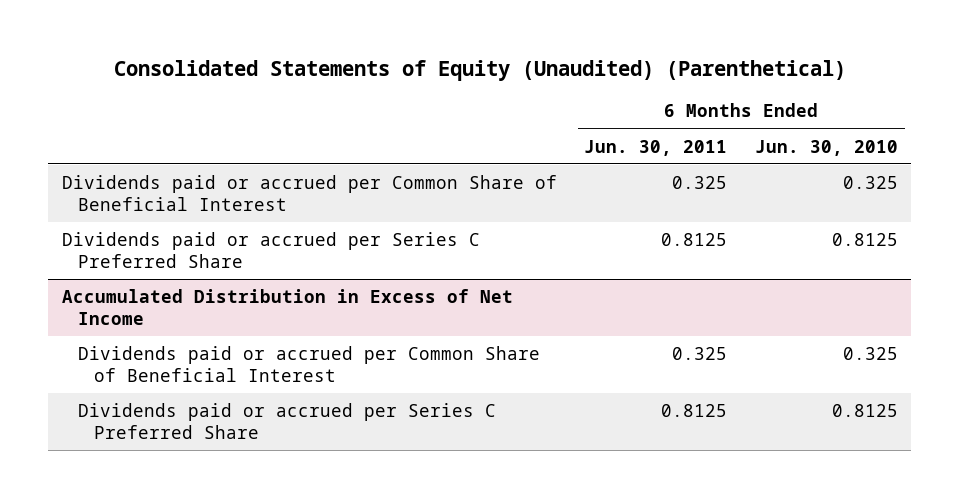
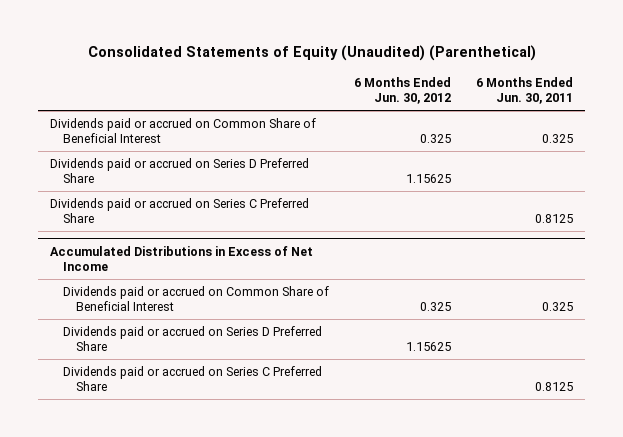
- | 6 Months Ended Jun. 30, 2011 | 6 Months Ended Jun. 30, 2010
+ | 6 Months Ended Jun. 30, 2012 | 6 Months Ended Jun. 30, 2011
- Dividends paid or accrued per Common Share of Beneficial Interest | 0.325 | 0.325
- Dividends paid or accrued per Series C Preferred Share | 0.8125 | 0.8125
- Accumulated Distribution in Excess of Net Income
- Dividends paid or accrued per Common Share of Beneficial Interest | 0.325 | 0.325
- Dividends paid or accrued per Series C Preferred Share | 0.8125 | 0.8125
+ Dividends paid or accrued on Common Share of Beneficial Interest | 0.325 | 0.325
+ Dividends paid or accrued on Series D Preferred Share | 1.15625 |
+ Dividends paid or accrued on Series C Preferred Share | | 0.8125
+ Accumulated Distributions in Excess of Net Income
+ Dividends paid or accrued on Common Share of Beneficial Interest | 0.325 | 0.325
+ Dividends paid or accrued on Series D Preferred Share | 1.15625 |
+ Dividends paid or accrued on Series C Preferred Share | | 0.8125

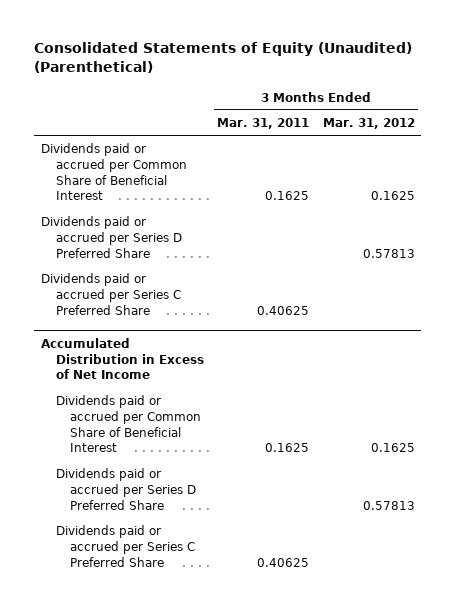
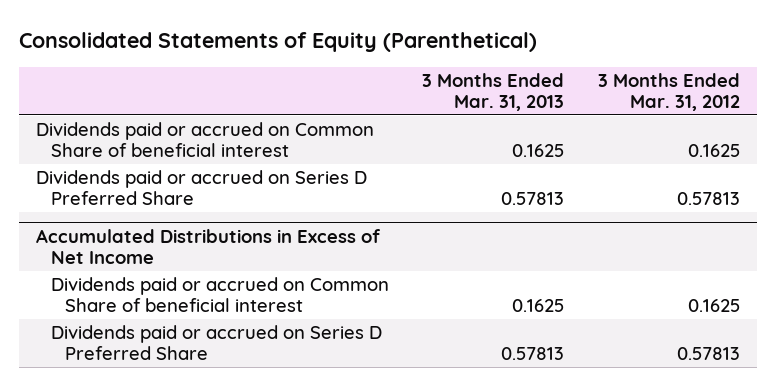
- Consolidated Statements of Equity (Unaudited) (Parenthetical)
+ Consolidated Statements of Equity (Parenthetical)
- | 3 Months Ended Mar. 31, 2011 | 3 Months Ended Mar. 31, 2012
+ | 3 Months Ended Mar. 31, 2013 | 3 Months Ended Mar. 31, 2012
- Dividends paid or accrued per Common Share of Beneficial Interest | 0.1625 | 0.1625
- Dividends paid or accrued per Series D Preferred Share | | 0.57813
- Dividends paid or accrued per Series C Preferred Share | 0.40625 |
- Accumulated Distribution in Excess of Net Income
- Dividends paid or accrued per Common Share of Beneficial Interest | 0.1625 | 0.1625
- Dividends paid or accrued per Series D Preferred Share | | 0.57813
- Dividends paid or accrued per Series C Preferred Share | 0.40625 |
+ Dividends paid or accrued on Common Share of beneficial interest | 0.1625 | 0.1625
+ Dividends paid or accrued on Series D Preferred Share | 0.57813 | 0.57813
+ Accumulated Distributions in Excess of Net Income
+ Dividends paid or accrued on Common Share of beneficial interest | 0.1625 | 0.1625
+ Dividends paid or accrued on Series D Preferred Share | 0.57813 | 0.57813

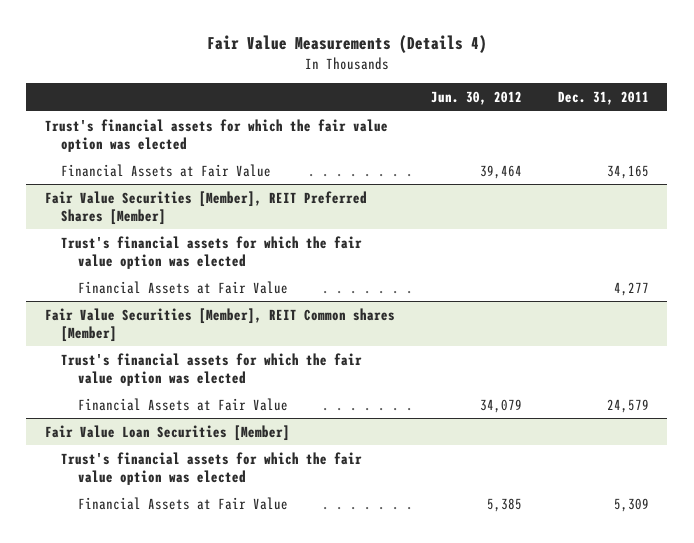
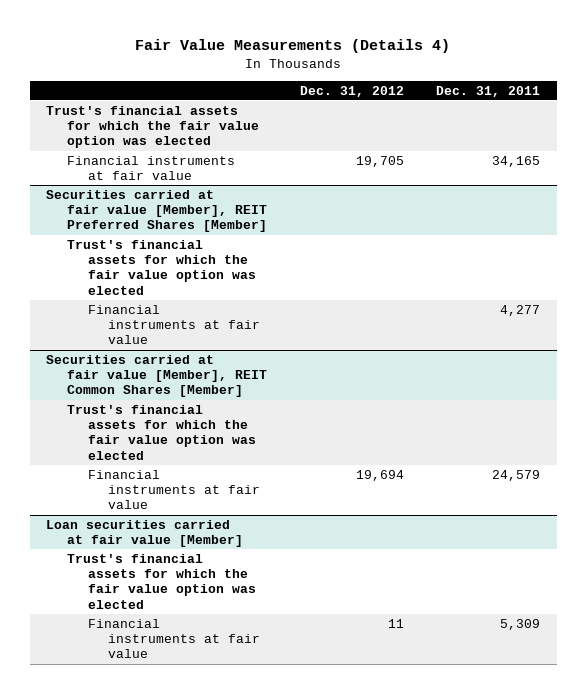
- | Jun. 30, 2012 | Dec. 31, 2011
+ | Dec. 31, 2012 | Dec. 31, 2011
- Financial Assets at Fair Value | 39,464 | 34,165
- Fair Value Securities [Member], REIT Preferred Shares [Member]
+ Financial instruments at fair value | 19,705 | 34,165
+ Securities carried at fair value [Member], REIT Preferred Shares [Member]
- Financial Assets at Fair Value | | 4,277
- Fair Value Securities [Member], REIT Common shares [Member]
+ Financial instruments at fair value | | 4,277
+ Securities carried at fair value [Member], REIT Common Shares [Member]
- Financial Assets at Fair Value | 34,079 | 24,579
- Fair Value Loan Securities [Member]
+ Financial instruments at fair value | 19,694 | 24,579
+ Loan securities carried at fair value [Member]
- Financial Assets at Fair Value | 5,385 | 5,309
+ Financial instruments at fair value | 11 | 5,309

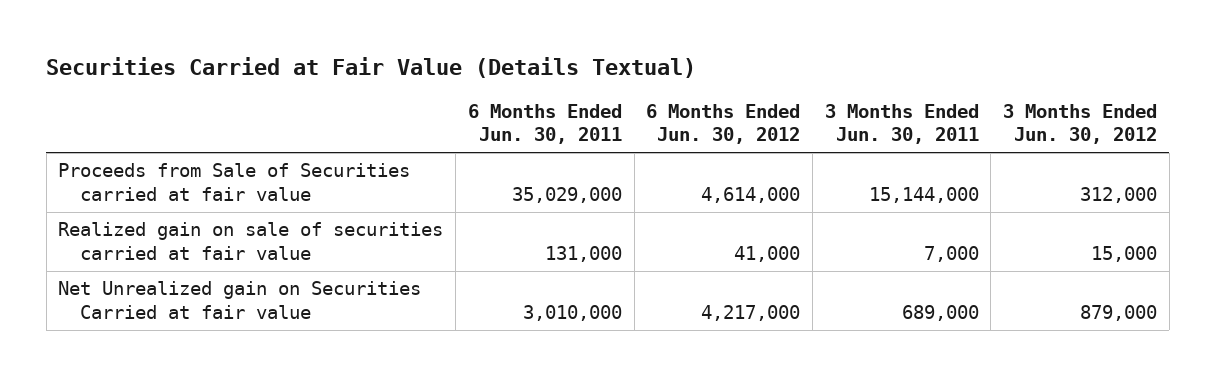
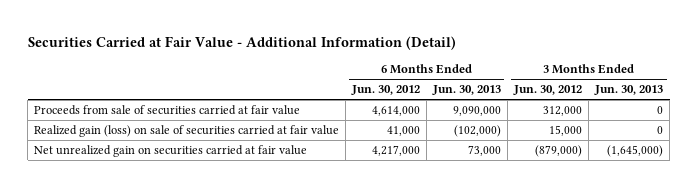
- Securities Carried at Fair Value (Details Textual)
+ Securities Carried at Fair Value - Additional Information (Detail)
- | 6 Months Ended Jun. 30, 2011 | 6 Months Ended Jun. 30, 2012 | 3 Months Ended Jun. 30, 2011 | 3 Months Ended Jun. 30, 2012
+ | 6 Months Ended Jun. 30, 2012 | 6 Months Ended Jun. 30, 2013 | 3 Months Ended Jun. 30, 2012 | 3 Months Ended Jun. 30, 2013
- Proceeds from Sale of Securities carried at fair value | 35,029,000 | 4,614,000 | 15,144,000 | 312,000
- Realized gain on sale of securities carried at fair value | 131,000 | 41,000 | 7,000 | 15,000
- Net Unrealized gain on Securities Carried at fair value | 3,010,000 | 4,217,000 | 689,000 | 879,000
+ Proceeds from sale of securities carried at fair value | 4,614,000 | 9,090,000 | 312,000 | 0
+ Realized gain (loss) on sale of securities carried at fair value | 41,000 | (102,000) | 15,000 | 0
+ Net unrealized gain on securities carried at fair value | 4,217,000 | 73,000 | (879,000) | (1,645,000)

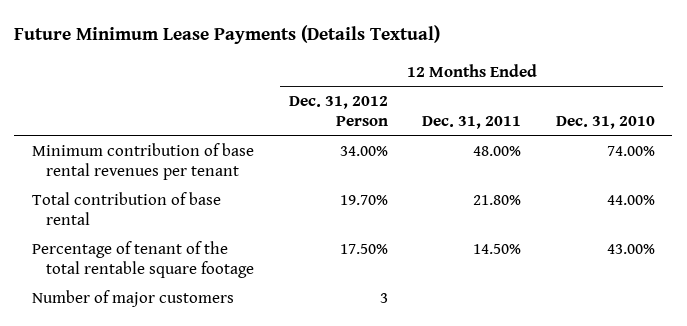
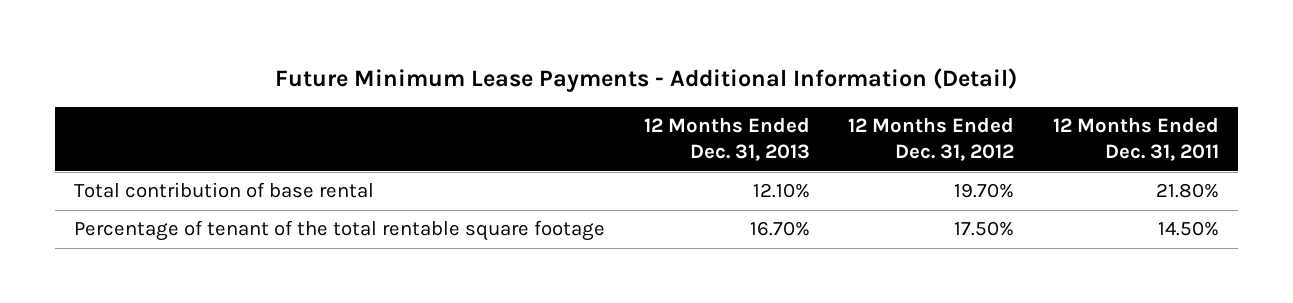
- Future Minimum Lease Payments (Details Textual)
+ Future Minimum Lease Payments - Additional Information (Detail)
- | 12 Months Ended Dec. 31, 2012 Person | 12 Months Ended Dec. 31, 2011 | 12 Months Ended Dec. 31, 2010
+ | 12 Months Ended Dec. 31, 2013 | 12 Months Ended Dec. 31, 2012 | 12 Months Ended Dec. 31, 2011
- Minimum contribution of base rental revenues per tenant | 34.00% | 48.00% | 74.00%
- Number of major customers | 3 | |

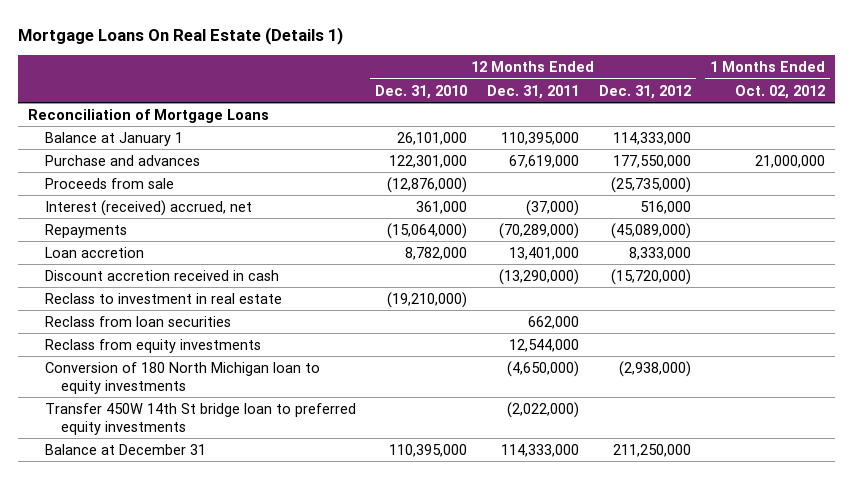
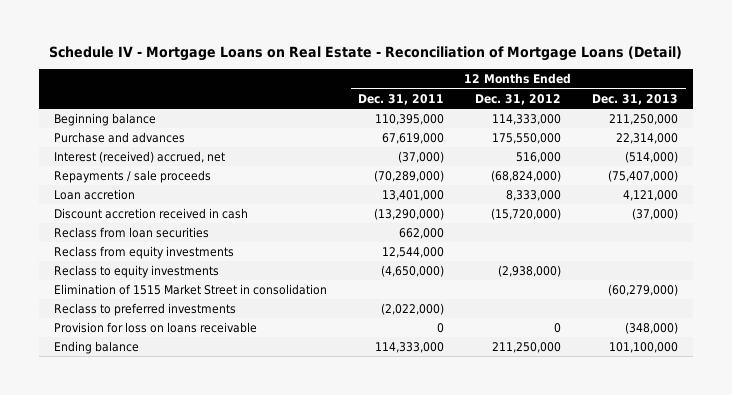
- Mortgage Loans On Real Estate (Details 1)
+ Schedule IV - Mortgage Loans on Real Estate - Reconciliation of Mortgage Loans (Detail)
- | 12 Months Ended Dec. 31, 2010 | 12 Months Ended Dec. 31, 2011 | 12 Months Ended Dec. 31, 2012 | 1 Months Ended Oct. 02, 2012
+ | 12 Months Ended Dec. 31, 2011 | 12 Months Ended Dec. 31, 2012 | 12 Months Ended Dec. 31, 2013
- Reconciliation of Mortgage Loans
- Balance at January 1 | 26,101,000 | 110,395,000 | 114,333,000 |
- Purchase and advances | 122,301,000 | 67,619,000 | 177,550,000 | 21,000,000
- Proceeds from sale | (12,876,000) | | (25,735,000) |
+ Beginning balance | 110,395,000 | 114,333,000 | 211,250,000
+ Purchase and advances | 67,619,000 | 175,550,000 | 22,314,000
- Repayments | (15,064,000) | (70,289,000) | (45,089,000) |
+ Repayments / sale proceeds | (70,289,000) | (68,824,000) | (75,407,000)
- Reclass to investment in real estate | (19,210,000) | | |
- Conversion of 180 North Michigan loan to equity investments | | (4,650,000) | (2,938,000) |
- Transfer 450W 14th St bridge loan to preferred equity investments | | (2,022,000) | |
- Balance at December 31 | 110,395,000 | 114,333,000 | 211,250,000 |
+ Reclass to equity investments | (4,650,000) | (2,938,000) |
+ Elimination of 1515 Market Street in consolidation | | | (60,279,000)
+ Reclass to preferred investments | (2,022,000) | |
+ Provision for loss on loans receivable | 0 | 0 | (348,000)
+ Ending balance | 114,333,000 | 211,250,000 | 101,100,000

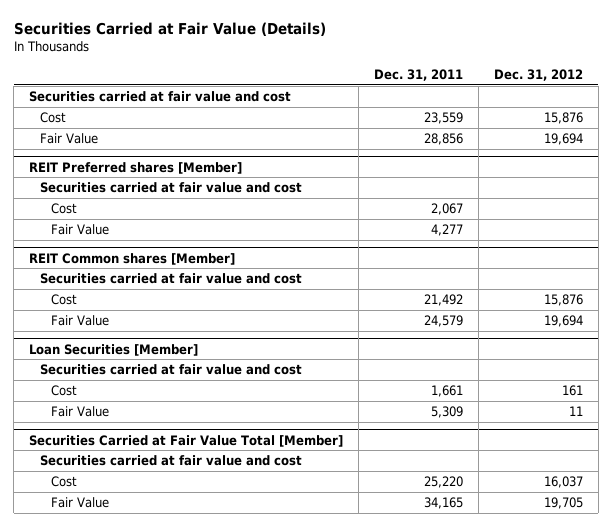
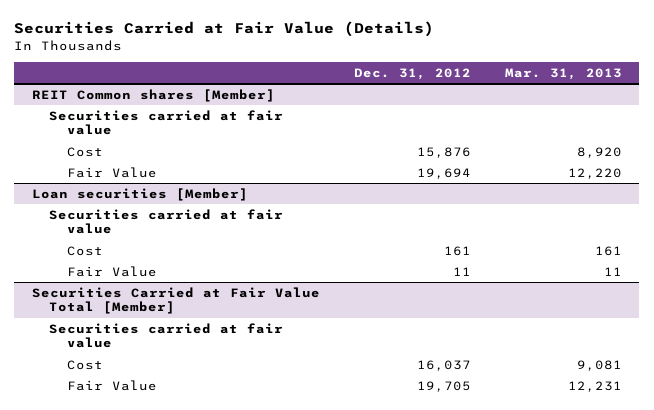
- | Dec. 31, 2011 | Dec. 31, 2012
+ | Dec. 31, 2012 | Mar. 31, 2013
- Securities carried at fair value and cost
- Cost | 23,559 | 15,876
- Fair Value | 28,856 | 19,694
- REIT Preferred shares [Member]
- Securities carried at fair value and cost
- Cost | 2,067 |
- Fair Value | 4,277 |
@ REIT Common shares [Member]
- Securities carried at fair value and cost
+ Securities carried at fair value
- Loan Securities [Member]
- Securities carried at fair value and cost
+ Loan securities [Member]
+ Securities carried at fair value
@ Securities Carried at Fair Value Total [Member]
- Securities carried at fair value and cost
+ Securities carried at fair value

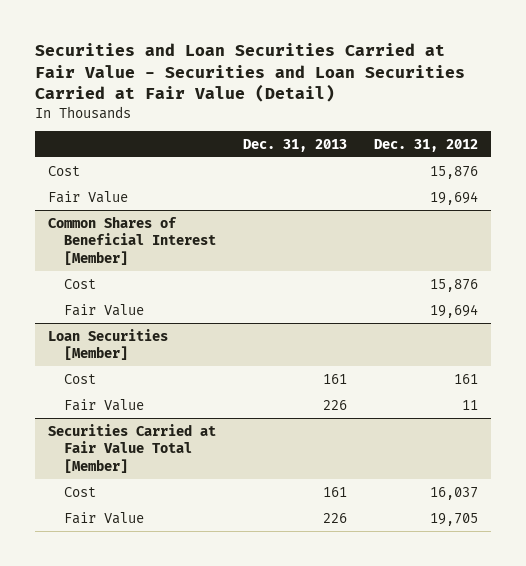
- Securities Carried at Fair Value (Details)
+ Securities and Loan Securities Carried at Fair Value - Securities and Loan Securities Carried at Fair Value (Detail)
- | Dec. 31, 2012 | Mar. 31, 2013
+ | Dec. 31, 2013 | Dec. 31, 2012
- REIT Common shares [Member]
- Securities carried at fair value
- Loan securities [Member]
- Securities carried at fair value
+ Common Shares of Beneficial Interest [Member]
+ Cost | | 15,876
+ Fair Value | | 19,694
+ Loan Securities [Member]
@ Securities Carried at Fair Value Total [Member]
- Securities carried at fair value

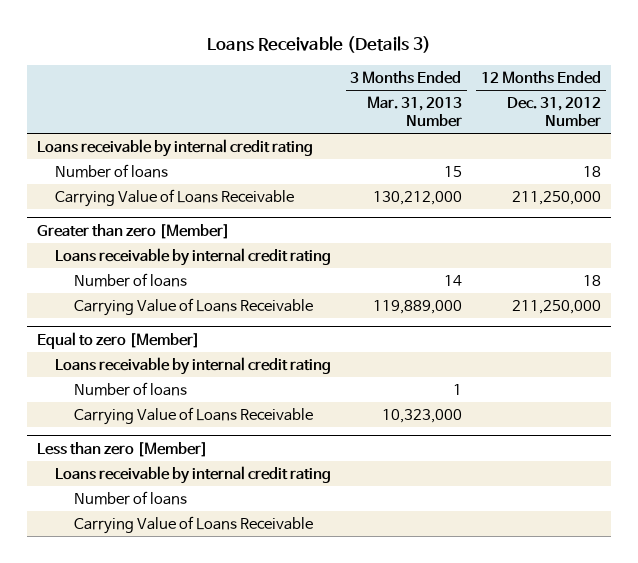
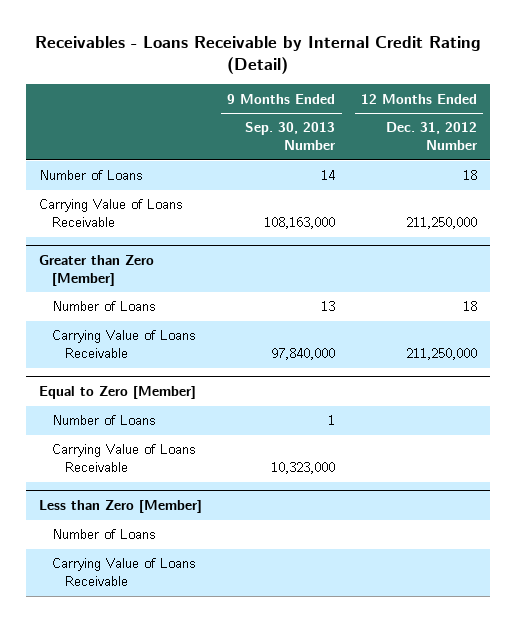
- Loans Receivable (Details 3)
+ Receivables - Loans Receivable by Internal Credit Rating (Detail)
- | 3 Months Ended Mar. 31, 2013 Number | 12 Months Ended Dec. 31, 2012 Number
+ | 9 Months Ended Sep. 30, 2013 Number | 12 Months Ended Dec. 31, 2012 Number
- Loans receivable by internal credit rating
- Number of loans | 15 | 18
+ Number of Loans | 14 | 18
- Greater than zero [Member]
- Loans receivable by internal credit rating
- Number of loans | 14 | 18
+ Greater than Zero [Member]
+ Number of Loans | 13 | 18
- Equal to zero [Member]
- Loans receivable by internal credit rating
- Number of loans | 1 |
+ Equal to Zero [Member]
+ Number of Loans | 1 |
- Less than zero [Member]
- Loans receivable by internal credit rating
- Number of loans
+ Less than Zero [Member]
+ Number of Loans

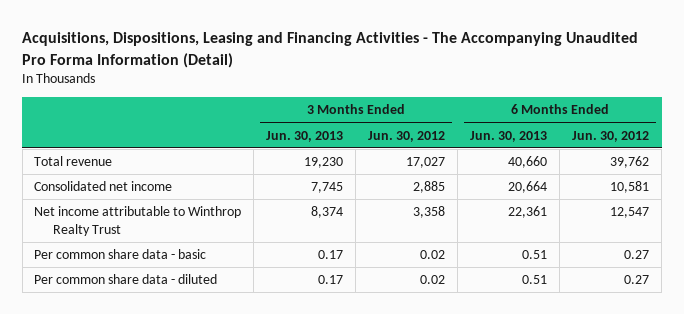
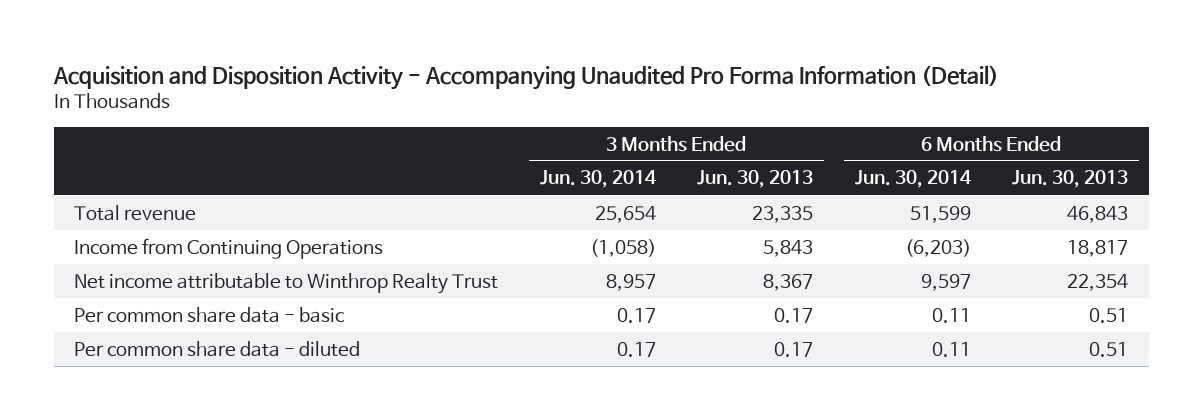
- Acquisitions, Dispositions, Leasing and Financing Activities - The Accompanying Unaudited Pro Forma Information (Detail)
+ Acquisition and Disposition Activity - Accompanying Unaudited Pro Forma Information (Detail)
- | 3 Months Ended Jun. 30, 2013 | 3 Months Ended Jun. 30, 2012 | 6 Months Ended Jun. 30, 2013 | 6 Months Ended Jun. 30, 2012
+ | 3 Months Ended Jun. 30, 2014 | 3 Months Ended Jun. 30, 2013 | 6 Months Ended Jun. 30, 2014 | 6 Months Ended Jun. 30, 2013
- Total revenue | 19,230 | 17,027 | 40,660 | 39,762
- Consolidated net income | 7,745 | 2,885 | 20,664 | 10,581
- Net income attributable to Winthrop Realty Trust | 8,374 | 3,358 | 22,361 | 12,547
+ Total revenue | 25,654 | 23,335 | 51,599 | 46,843
+ Income from Continuing Operations | (1,058) | 5,843 | (6,203) | 18,817
+ Net income attributable to Winthrop Realty Trust | 8,957 | 8,367 | 9,597 | 22,354

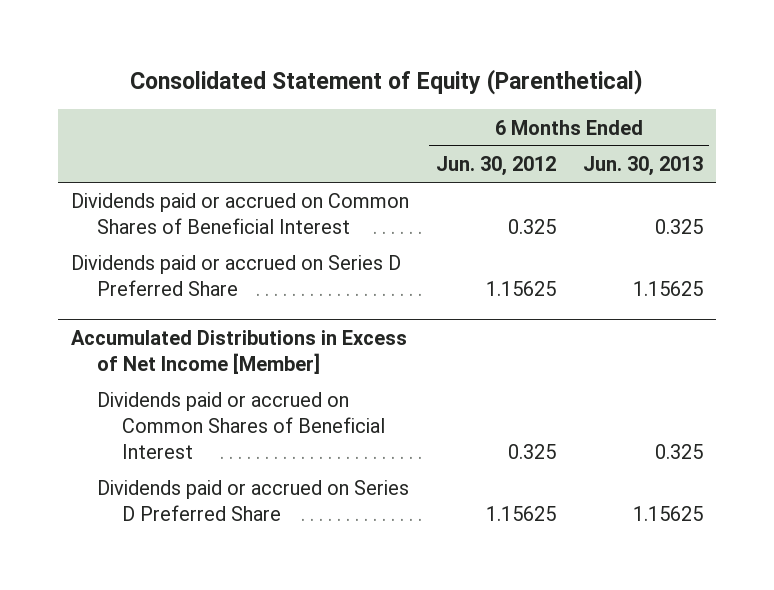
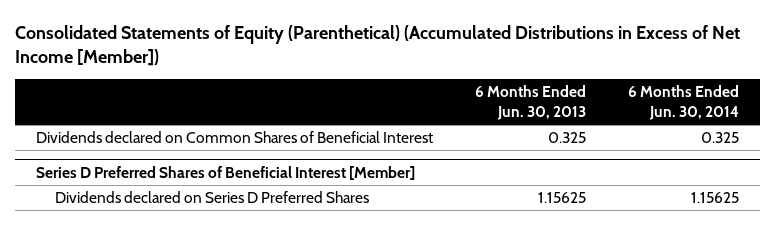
- Consolidated Statement of Equity (Parenthetical)
+ Consolidated Statements of Equity (Parenthetical) (Accumulated Distributions in Excess of Net Income [Member])
- | 6 Months Ended Jun. 30, 2012 | 6 Months Ended Jun. 30, 2013
+ | 6 Months Ended Jun. 30, 2013 | 6 Months Ended Jun. 30, 2014
- Dividends paid or accrued on Common Shares of Beneficial Interest | 0.325 | 0.325
- Dividends paid or accrued on Series D Preferred Share | 1.15625 | 1.15625
- Accumulated Distributions in Excess of Net Income [Member]
- Dividends paid or accrued on Common Shares of Beneficial Interest | 0.325 | 0.325
- Dividends paid or accrued on Series D Preferred Share | 1.15625 | 1.15625
+ Dividends declared on Common Shares of Beneficial Interest | 0.325 | 0.325
+ Series D Preferred Shares of Beneficial Interest [Member]
+ Dividends declared on Series D Preferred Shares | 1.15625 | 1.15625

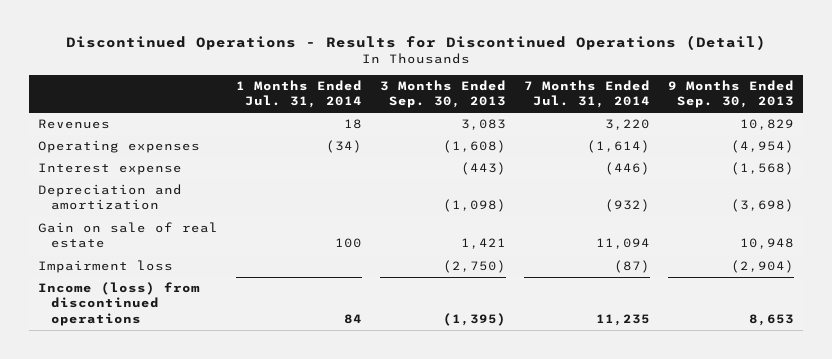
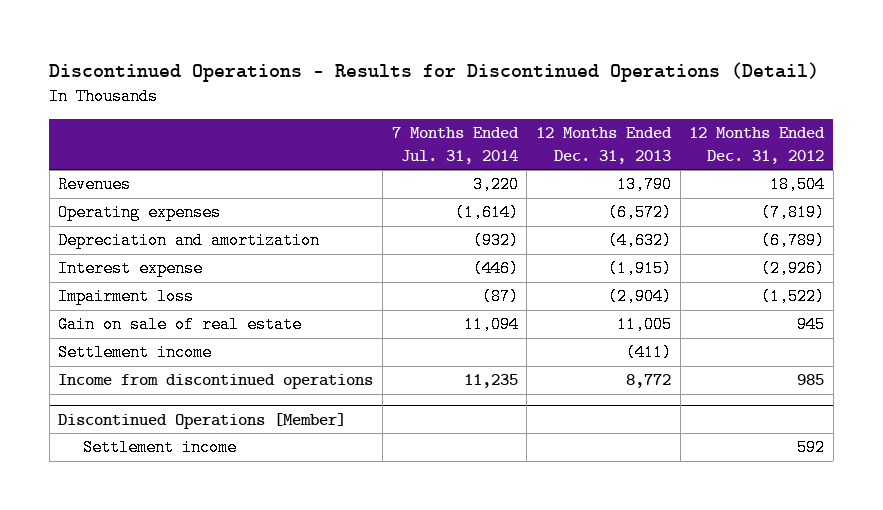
- | 1 Months Ended Jul. 31, 2014 | 3 Months Ended Sep. 30, 2013 | 7 Months Ended Jul. 31, 2014 | 9 Months Ended Sep. 30, 2013
+ | 7 Months Ended Jul. 31, 2014 | 12 Months Ended Dec. 31, 2013 | 12 Months Ended Dec. 31, 2012
moved down: Interest expense | (446) | (1,915) | (2,926)
- Income (loss) from discontinued operations | 84 | (1,395) | 11,235 | 8,653
moved down: Gain on sale of real estate | 11,094 | 11,005 | 945
+ Settlement income | | (411) |
+ Income from discontinued operations | 11,235 | 8,772 | 985
+ Discontinued Operations [Member]
+ Settlement income | | | 592

